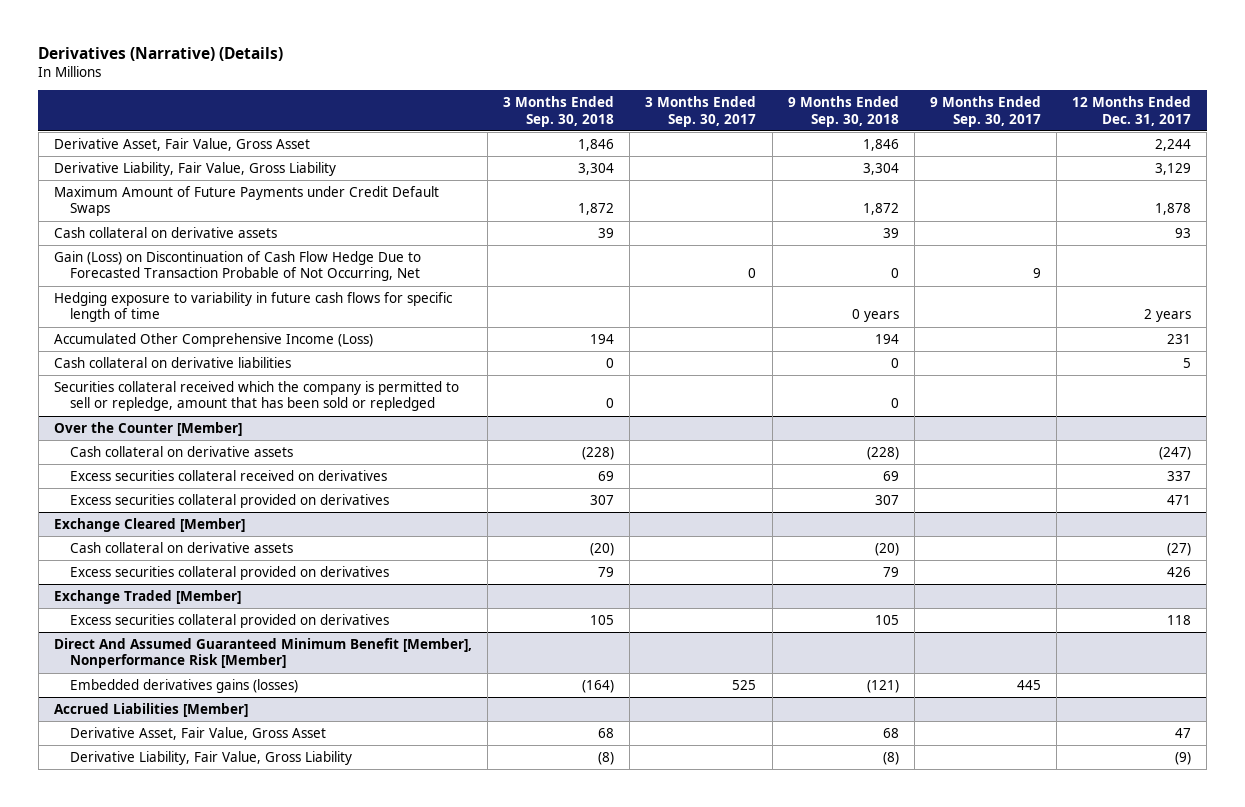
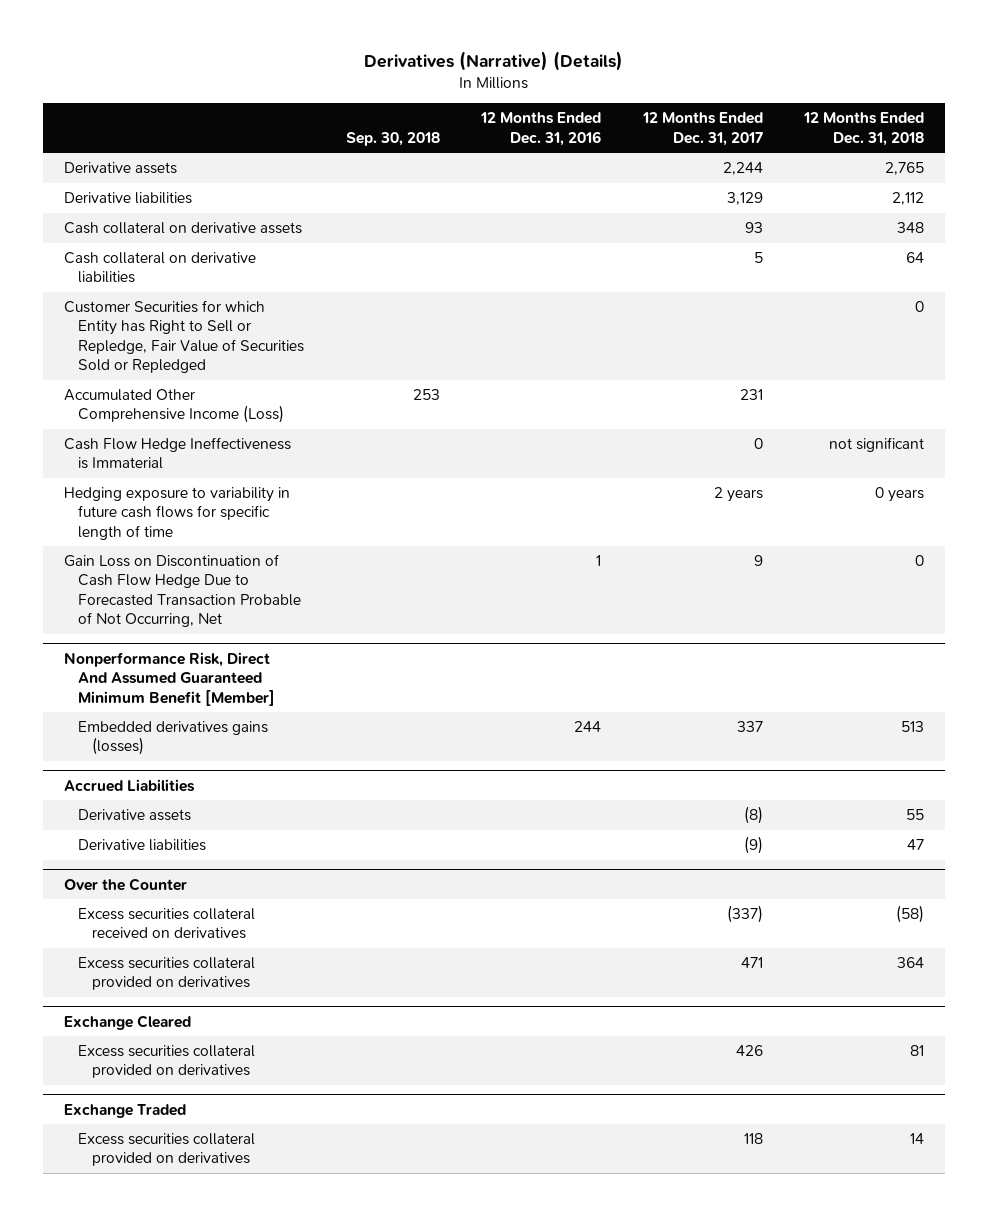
- | 3 Months Ended Sep. 30, 2018 | 3 Months Ended Sep. 30, 2017 | 9 Months Ended Sep. 30, 2018 | 9 Months Ended Sep. 30, 2017 | 12 Months Ended Dec. 31, 2017
+ | Sep. 30, 2018 | 12 Months Ended Dec. 31, 2016 | 12 Months Ended Dec. 31, 2017 | 12 Months Ended Dec. 31, 2018
- Derivative Asset, Fair Value, Gross Asset | 1,846 | | 1,846 | | 2,244
- Derivative Liability, Fair Value, Gross Liability | 3,304 | | 3,304 | | 3,129
- Maximum Amount of Future Payments under Credit Default Swaps | 1,872 | | 1,872 | | 1,878
+ Derivative assets | | | 2,244 | 2,765
+ Derivative liabilities | | | 3,129 | 2,112
- Gain (Loss) on Discontinuation of Cash Flow Hedge Due to Forecasted Transaction Probable of Not Occurring, Net | | 0 | 0 | 9 |
- Securities collateral received which the company is permitted to sell or repledge, amount that has been sold or repledged | 0 | | 0 | |
- Over the Counter [Member]
- Cash collateral on derivative assets | (228) | | (228) | | (247)
- Excess securities collateral received on derivatives | 69 | | 69 | | 337
+ Customer Securities for which Entity has Right to Sell or Repledge, Fair Value of Securities Sold or Repledged | | | | 0
moved down: Accumulated Other Comprehensive Income (Loss) | 253 | | 231 |
+ Cash Flow Hedge Ineffectiveness is Immaterial | | | 0 | not significant
moved down: Hedging exposure to variability in future cash flows for specific length of time | | | 2 years | 0 years
+ Gain Loss on Discontinuation of Cash Flow Hedge Due to Forecasted Transaction Probable of Not Occurring, Net | | 1 | 9 | 0
+ Nonperformance Risk, Direct And Assumed Guaranteed Minimum Benefit [Member]
+ Embedded derivatives gains (losses) | | 244 | 337 | 513
+ Accrued Liabilities
+ Derivative assets | | | (8) | 55
+ Derivative liabilities | | | (9) | 47
+ Over the Counter
+ Excess securities collateral received on derivatives | | | (337) | (58)
- Exchange Cleared [Member]
- Cash collateral on derivative assets | (20) | | (20) | | (27)
+ Exchange Cleared
- Exchange Traded [Member]
+ Exchange Traded
- Direct And Assumed Guaranteed Minimum Benefit [Member], Nonperformance Risk [Member]
- Embedded derivatives gains (losses) | (164) | 525 | (121) | 445 |
- Accrued Liabilities [Member]
- Derivative Asset, Fair Value, Gross Asset | 68 | | 68 | | 47
- Derivative Liability, Fair Value, Gross Liability | (8) | | (8) | | (9)

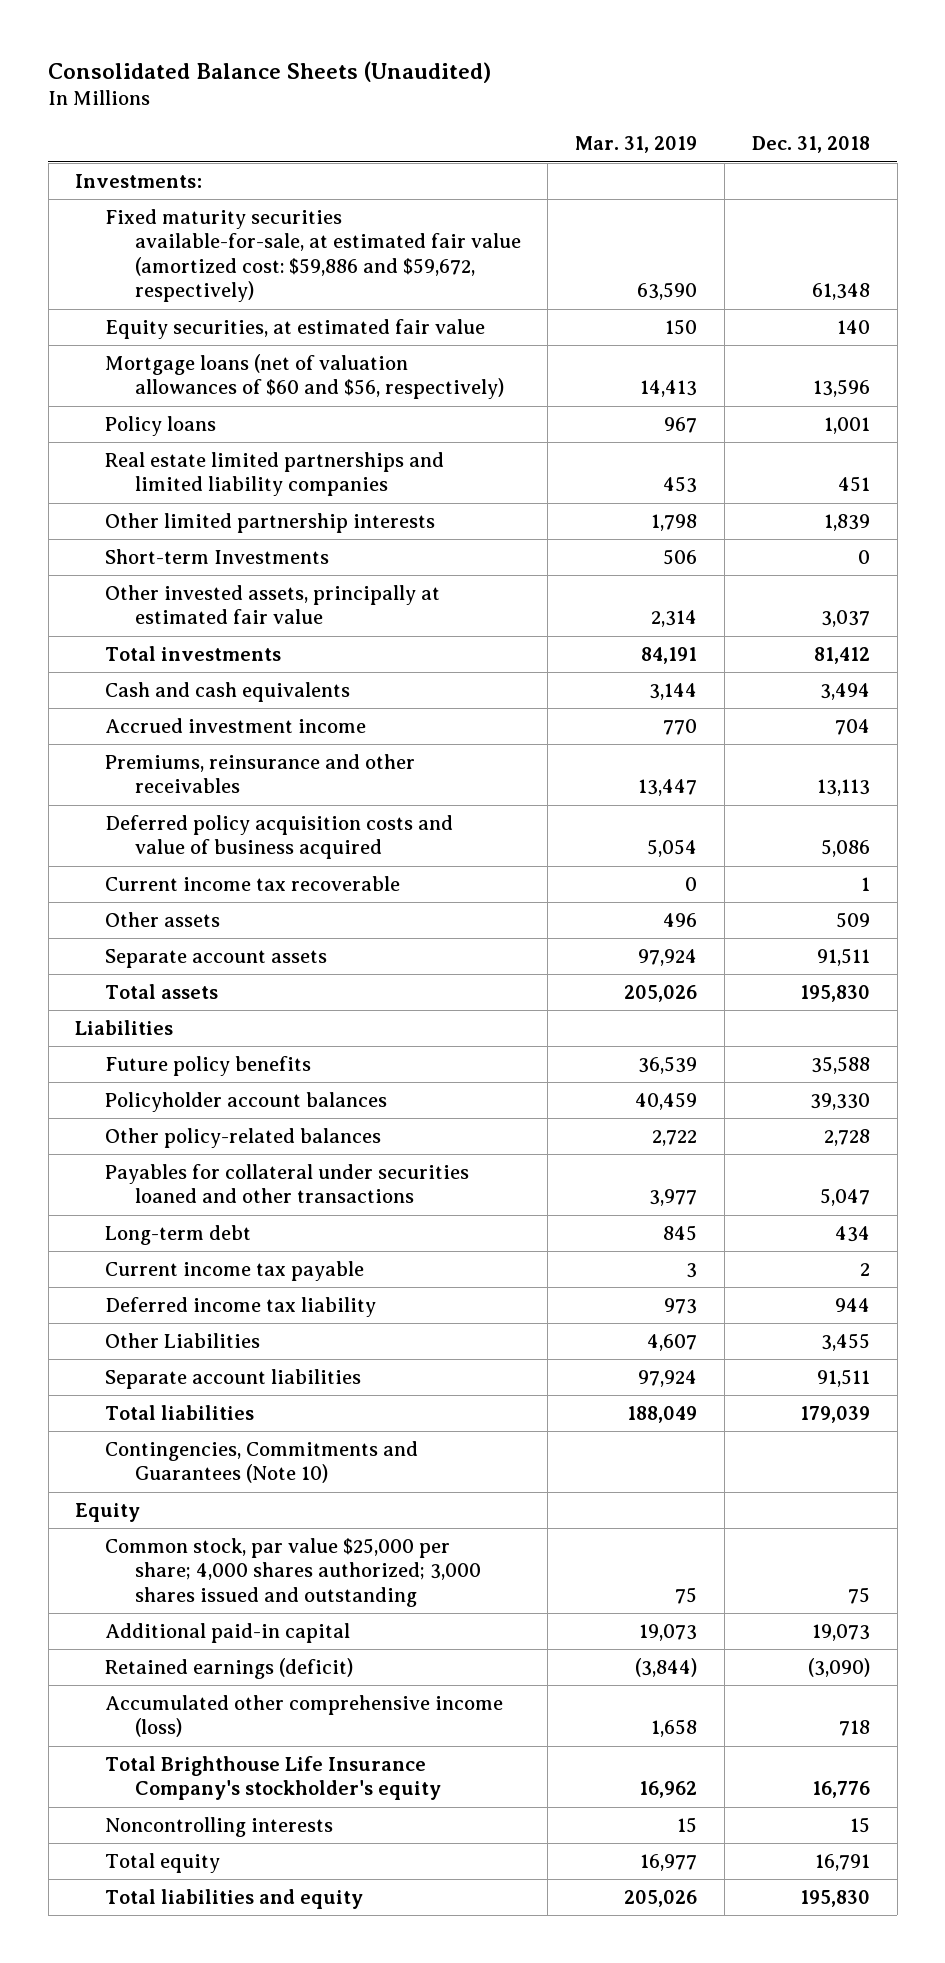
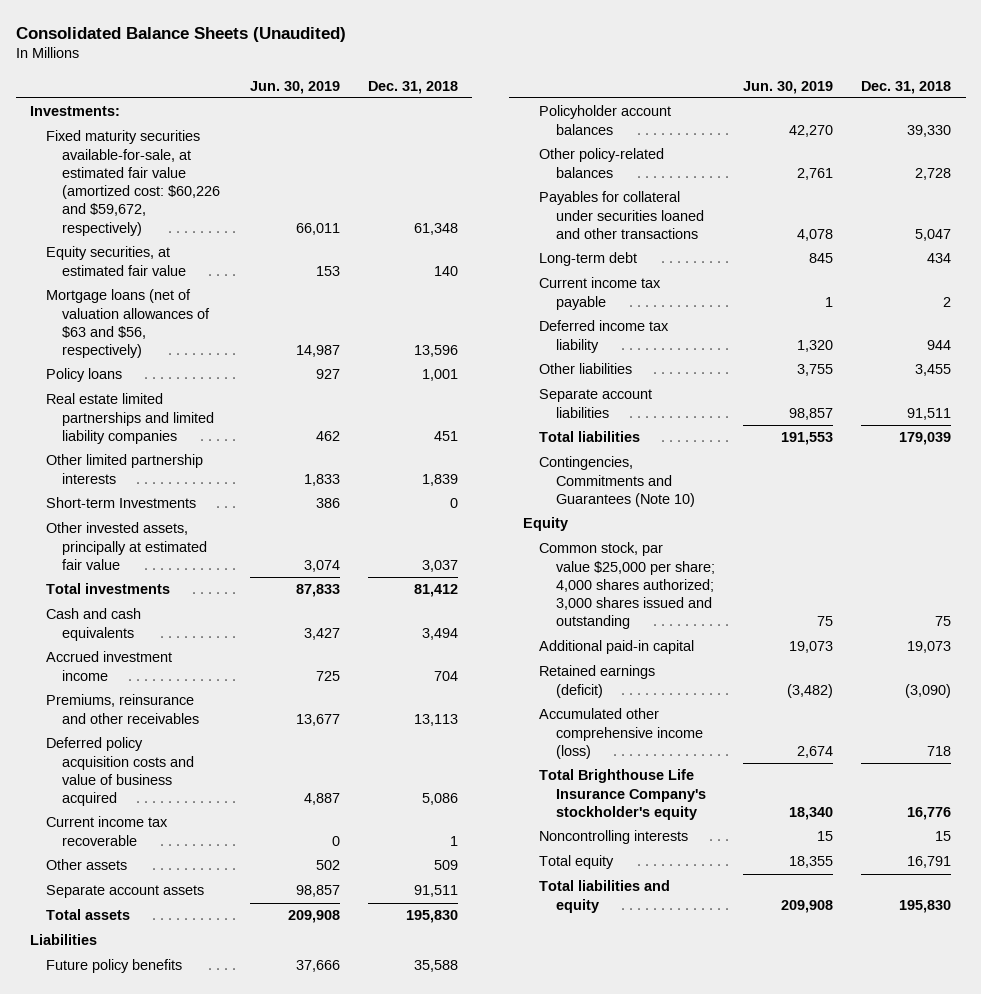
- | Mar. 31, 2019 | Dec. 31, 2018
+ | Jun. 30, 2019 | Dec. 31, 2018
- Fixed maturity securities available-for-sale, at estimated fair value (amortized cost: $59,886 and $59,672, respectively) | 63,590 | 61,348
+ Fixed maturity securities available-for-sale, at estimated fair value (amortized cost: $60,226 and $59,672, respectively) | 66,011 | 61,348
- Mortgage loans (net of valuation allowances of $60 and $56, respectively) | 14,413 | 13,596
+ Mortgage loans (net of valuation allowances of $63 and $56, respectively) | 14,987 | 13,596
- Other Liabilities | 4,607 | 3,455
+ Other liabilities | 3,755 | 3,455

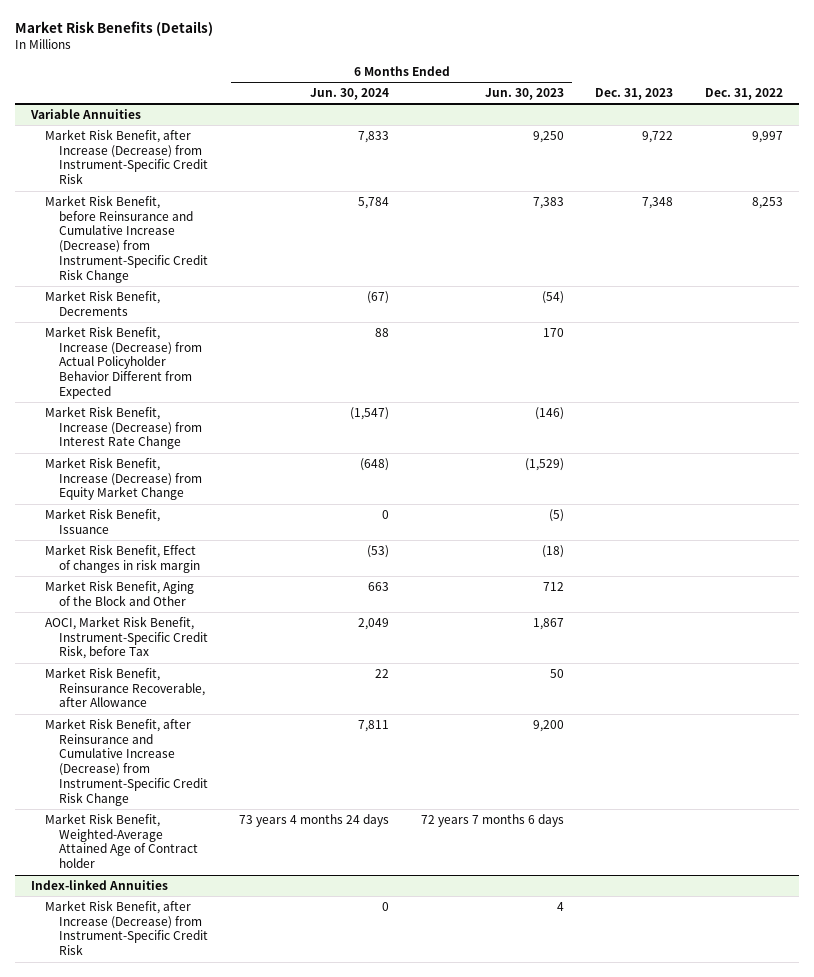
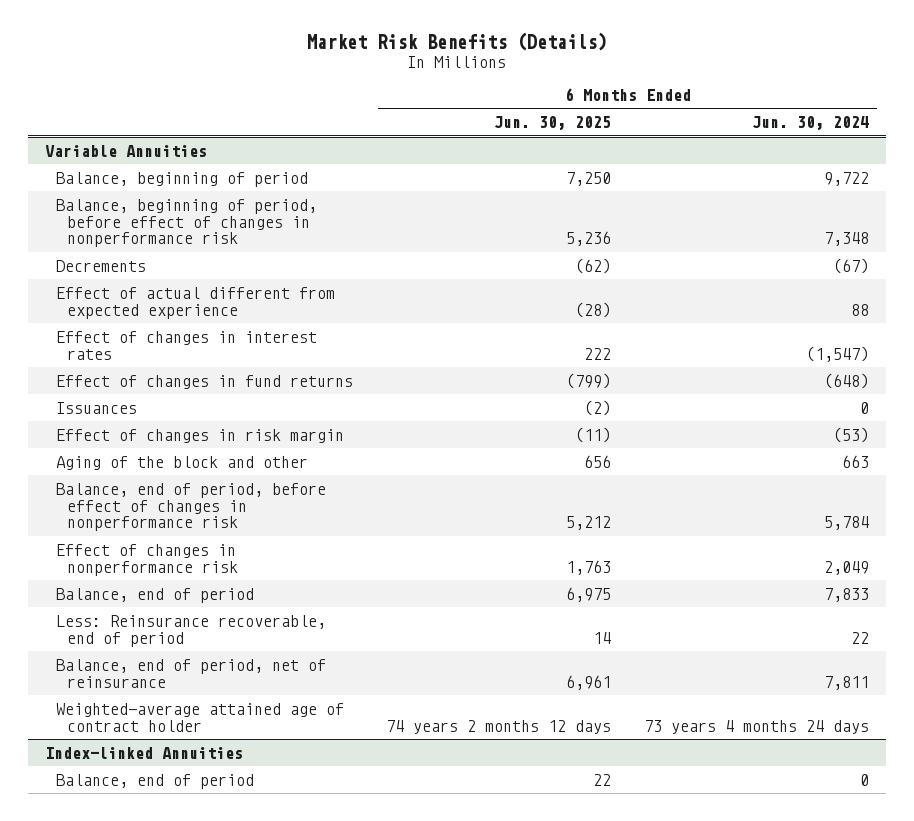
- | 6 Months Ended Jun. 30, 2024 | 6 Months Ended Jun. 30, 2023 | Dec. 31, 2023 | Dec. 31, 2022
+ | 6 Months Ended Jun. 30, 2025 | 6 Months Ended Jun. 30, 2024
@ Variable Annuities
- Market Risk Benefit, after Increase (Decrease) from Instrument-Specific Credit Risk | 7,833 | 9,250 | 9,722 | 9,997
- Market Risk Benefit, before Reinsurance and Cumulative Increase (Decrease) from Instrument-Specific Credit Risk Change | 5,784 | 7,383 | 7,348 | 8,253
- Market Risk Benefit, Decrements | (67) | (54) | |
- Market Risk Benefit, Increase (Decrease) from Actual Policyholder Behavior Different from Expected | 88 | 170 | |
- Market Risk Benefit, Increase (Decrease) from Interest Rate Change | (1,547) | (146) | |
- Market Risk Benefit, Increase (Decrease) from Equity Market Change | (648) | (1,529) | |
- Market Risk Benefit, Issuance | 0 | (5) | |
- Market Risk Benefit, Effect of changes in risk margin | (53) | (18) | |
- Market Risk Benefit, Aging of the Block and Other | 663 | 712 | |
- AOCI, Market Risk Benefit, Instrument-Specific Credit Risk, before Tax | 2,049 | 1,867 | |
- Market Risk Benefit, Reinsurance Recoverable, after Allowance | 22 | 50 | |
- Market Risk Benefit, after Reinsurance and Cumulative Increase (Decrease) from Instrument-Specific Credit Risk Change | 7,811 | 9,200 | |
- Market Risk Benefit, Weighted-Average Attained Age of Contract holder | 73 years 4 months 24 days | 72 years 7 months 6 days | |
+ Balance, beginning of period | 7,250 | 9,722
+ Balance, beginning of period, before effect of changes in nonperformance risk | 5,236 | 7,348
+ Decrements | (62) | (67)
+ Effect of actual different from expected experience | (28) | 88
+ Effect of changes in interest rates | 222 | (1,547)
+ Effect of changes in fund returns | (799) | (648)
+ Issuances | (2) | 0
+ Effect of changes in risk margin | (11) | (53)
+ Aging of the block and other | 656 | 663
+ Balance, end of period, before effect of changes in nonperformance risk | 5,212 | 5,784
+ Effect of changes in nonperformance risk | 1,763 | 2,049
+ Balance, end of period | 6,975 | 7,833
+ Less: Reinsurance recoverable, end of period | 14 | 22
+ Balance, end of period, net of reinsurance | 6,961 | 7,811
+ Weighted-average attained age of contract holder | 74 years 2 months 12 days | 73 years 4 months 24 days
@ Index-linked Annuities
- Market Risk Benefit, after Increase (Decrease) from Instrument-Specific Credit Risk | 0 | 4 | |
+ Balance, end of period | 22 | 0

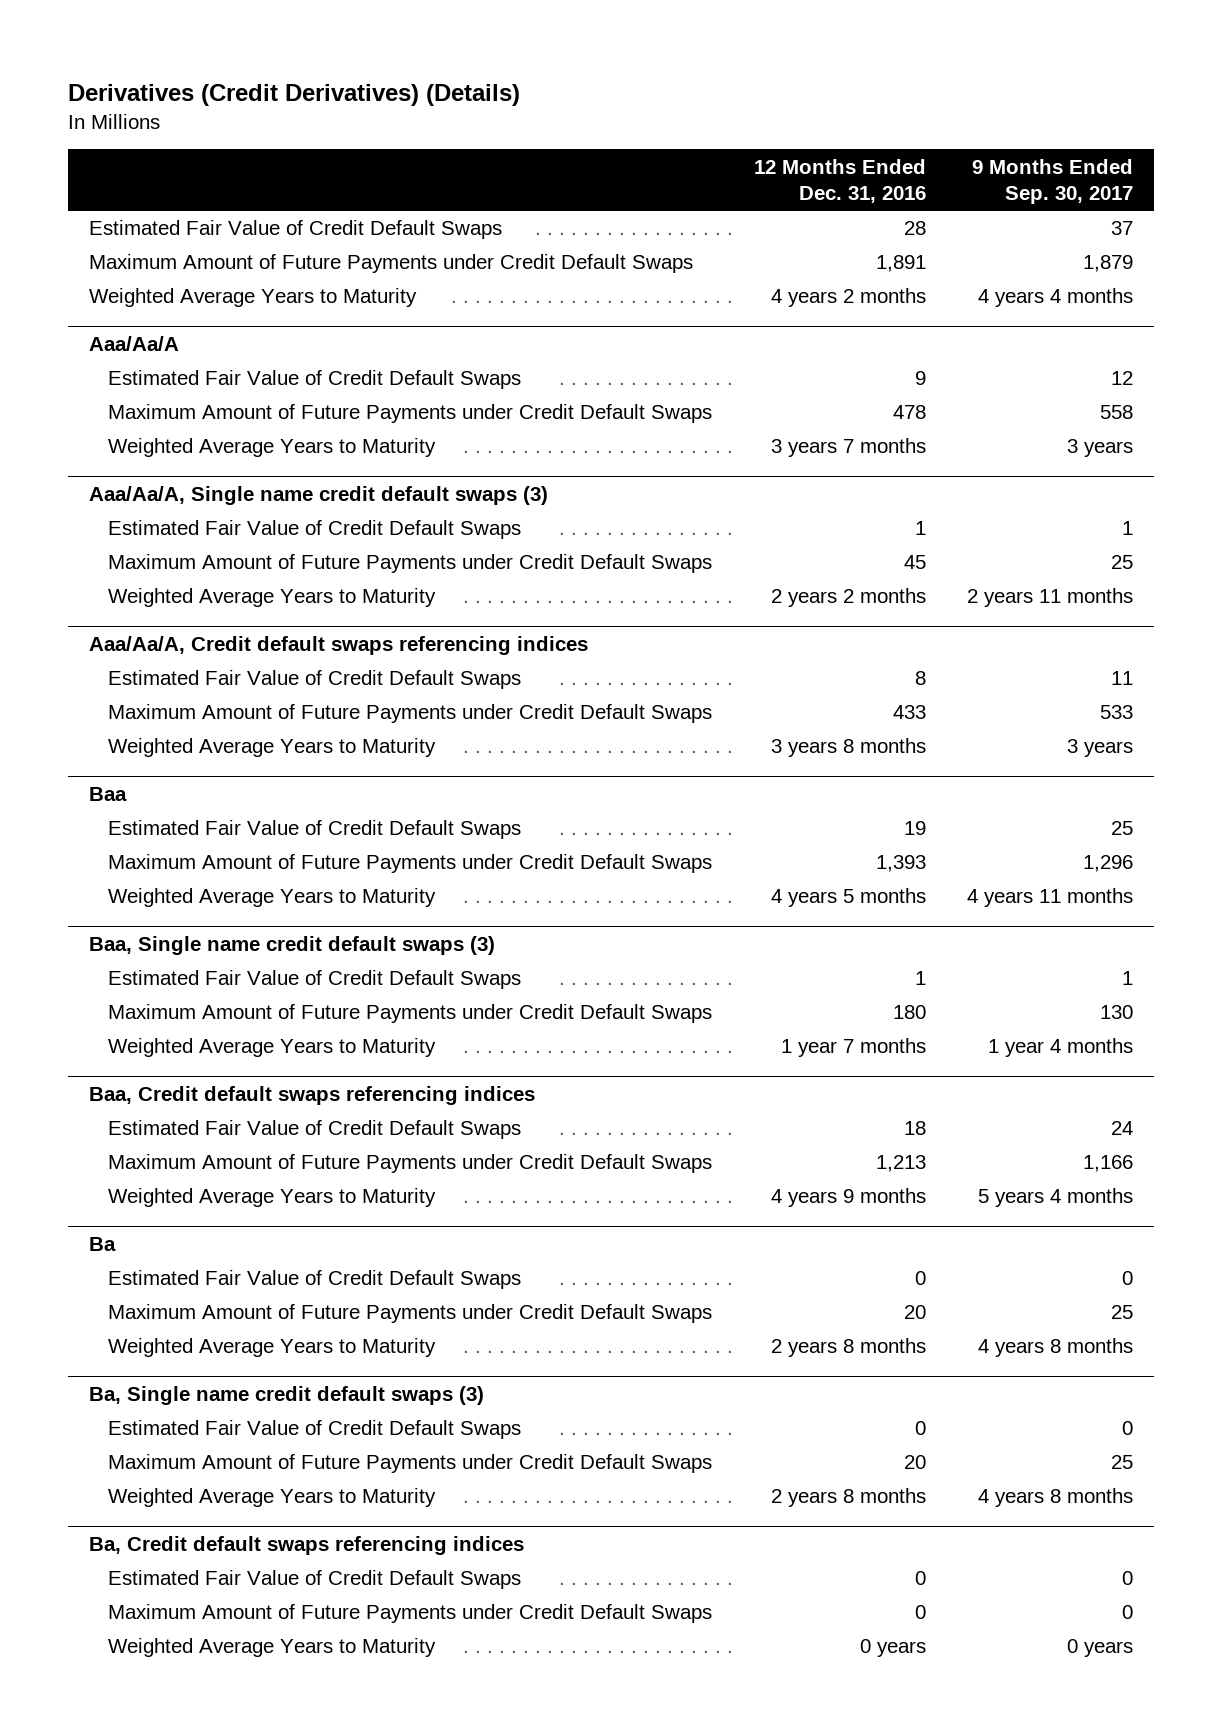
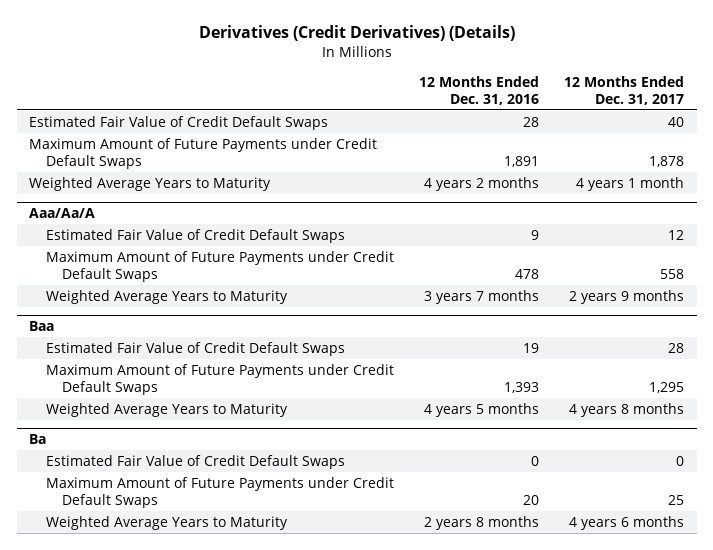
- | 12 Months Ended Dec. 31, 2016 | 9 Months Ended Sep. 30, 2017
+ | 12 Months Ended Dec. 31, 2016 | 12 Months Ended Dec. 31, 2017
- Aaa/Aa/A, Single name credit default swaps (3)
- Estimated Fair Value of Credit Default Swaps | 1 | 1
- Maximum Amount of Future Payments under Credit Default Swaps | 45 | 25
- Weighted Average Years to Maturity | 2 years 2 months | 2 years 11 months
- Aaa/Aa/A, Credit default swaps referencing indices
- Estimated Fair Value of Credit Default Swaps | 8 | 11
- Maximum Amount of Future Payments under Credit Default Swaps | 433 | 533
- Weighted Average Years to Maturity | 3 years 8 months | 3 years
- Baa, Single name credit default swaps (3)
- Estimated Fair Value of Credit Default Swaps | 1 | 1
- Maximum Amount of Future Payments under Credit Default Swaps | 180 | 130
- Weighted Average Years to Maturity | 1 year 7 months | 1 year 4 months
- Baa, Credit default swaps referencing indices
- Estimated Fair Value of Credit Default Swaps | 18 | 24
- Maximum Amount of Future Payments under Credit Default Swaps | 1,213 | 1,166
- Weighted Average Years to Maturity | 4 years 9 months | 5 years 4 months
- Ba, Single name credit default swaps (3)
- Estimated Fair Value of Credit Default Swaps | 0 | 0
- Maximum Amount of Future Payments under Credit Default Swaps | 20 | 25
- Weighted Average Years to Maturity | 2 years 8 months | 4 years 8 months
- Ba, Credit default swaps referencing indices
- Estimated Fair Value of Credit Default Swaps | 0 | 0
- Maximum Amount of Future Payments under Credit Default Swaps | 0 | 0
- Weighted Average Years to Maturity | 0 years | 0 years

